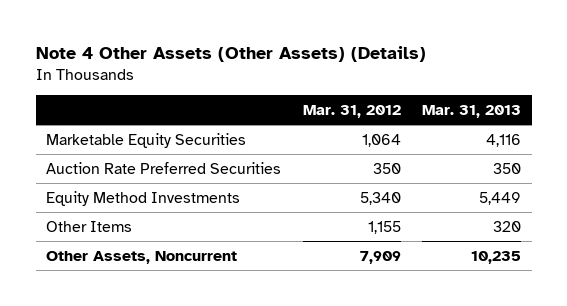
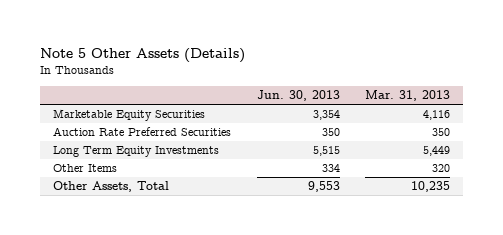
- Note 4 Other Assets (Other Assets) (Details)
+ Note 5 Other Assets (Details)
- | Mar. 31, 2012 | Mar. 31, 2013
+ | Jun. 30, 2013 | Mar. 31, 2013
- Equity Method Investments | 5,340 | 5,449
+ Long Term Equity Investments | 5,515 | 5,449
- Other Assets, Noncurrent | 7,909 | 10,235
+ Other Assets, Total | 9,553 | 10,235

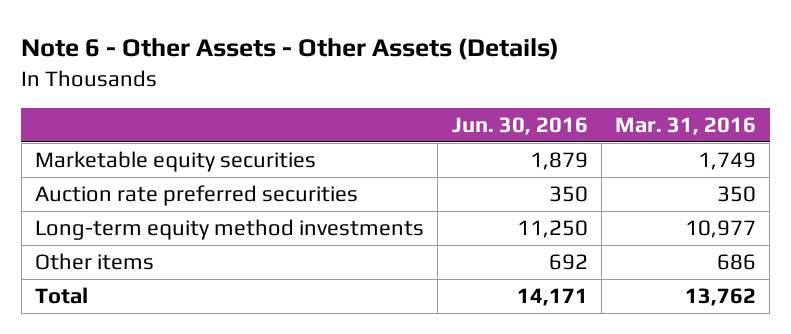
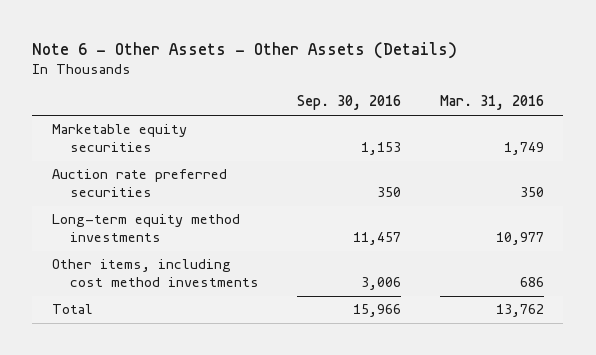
- | Jun. 30, 2016 | Mar. 31, 2016
+ | Sep. 30, 2016 | Mar. 31, 2016
- Other items | 692 | 686
+ Other items, including cost method investments | 3,006 | 686

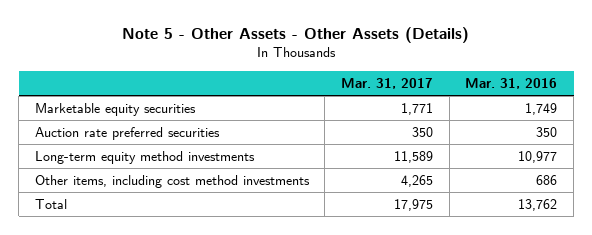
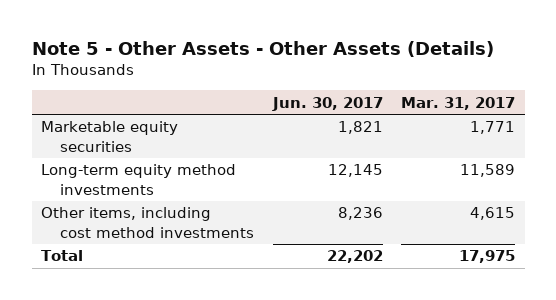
- | Mar. 31, 2017 | Mar. 31, 2016
+ | Jun. 30, 2017 | Mar. 31, 2017
- Auction rate preferred securities | 350 | 350
- Other items, including cost method investments | 4,265 | 686
+ Other items, including cost method investments | 8,236 | 4,615

